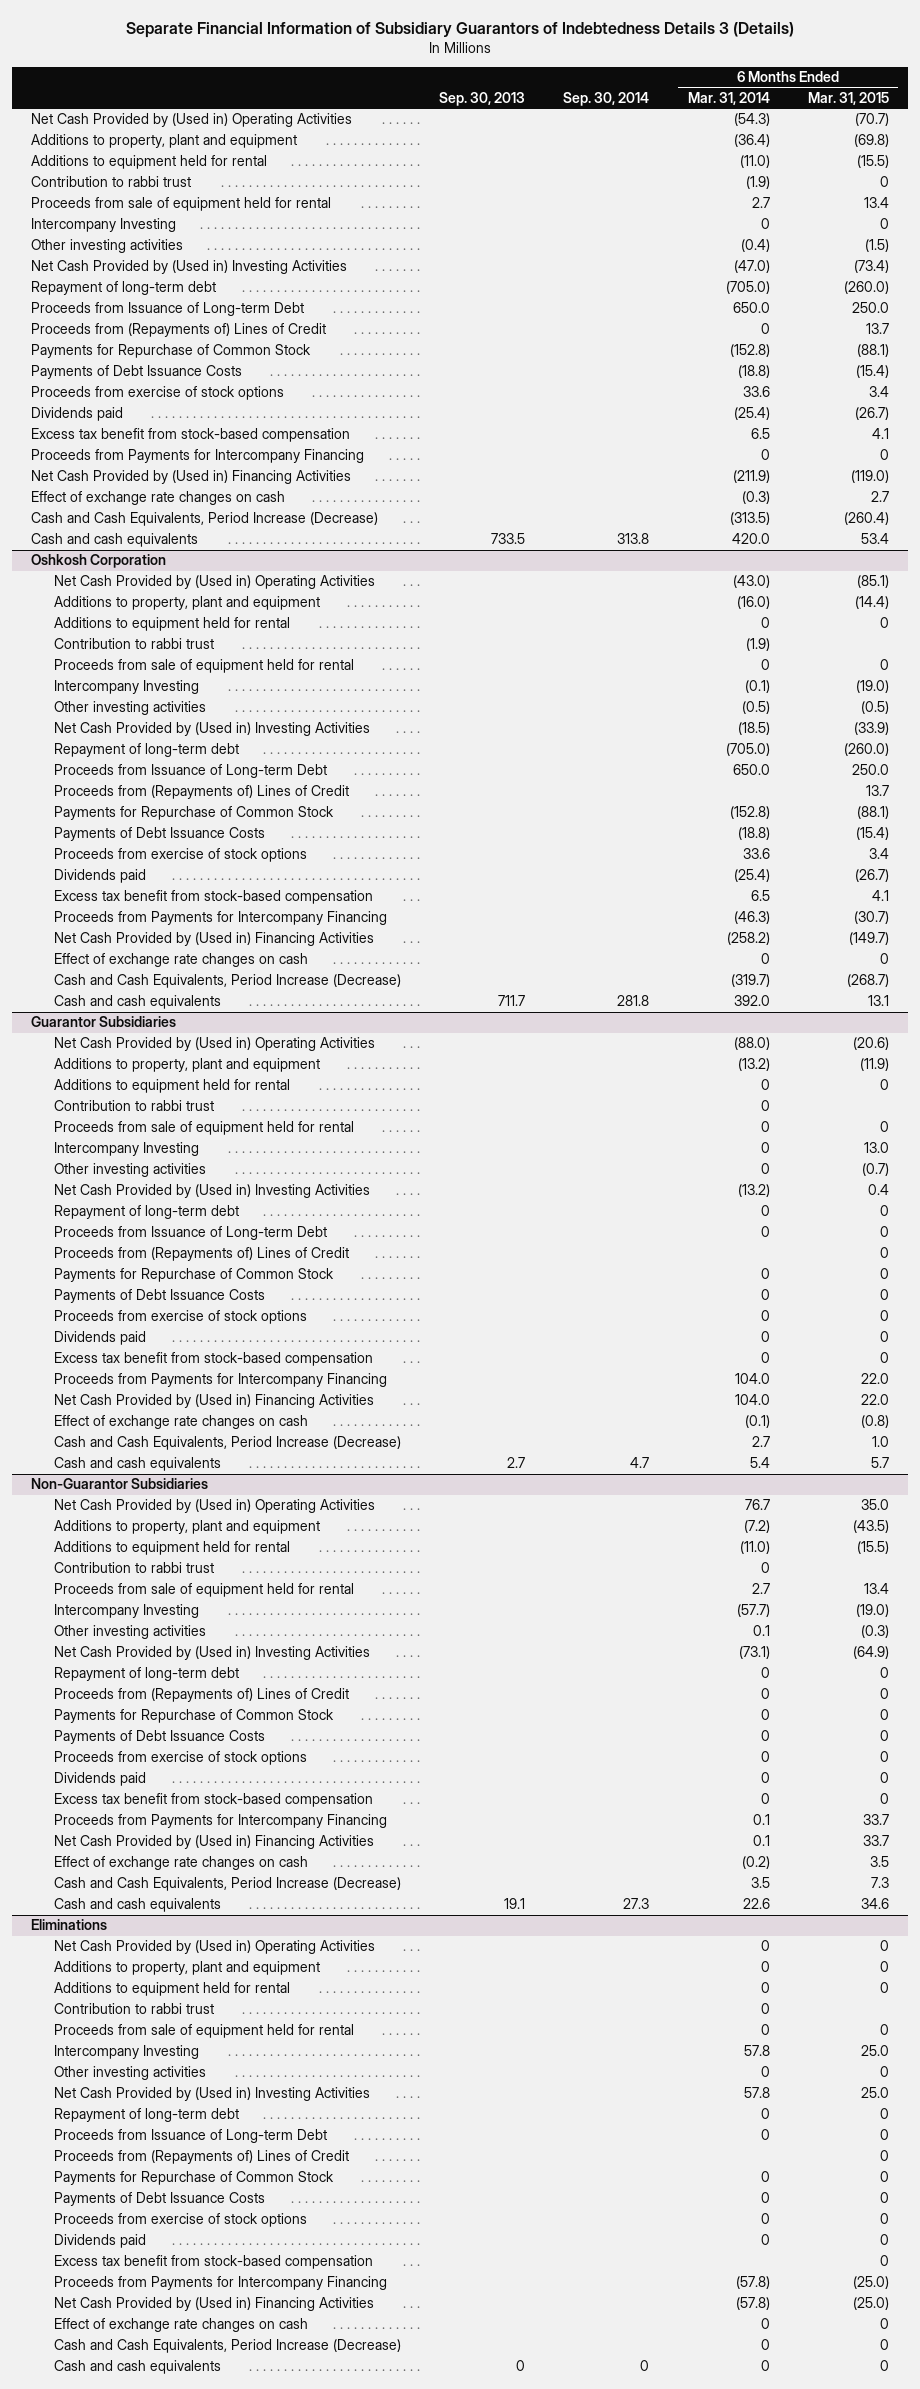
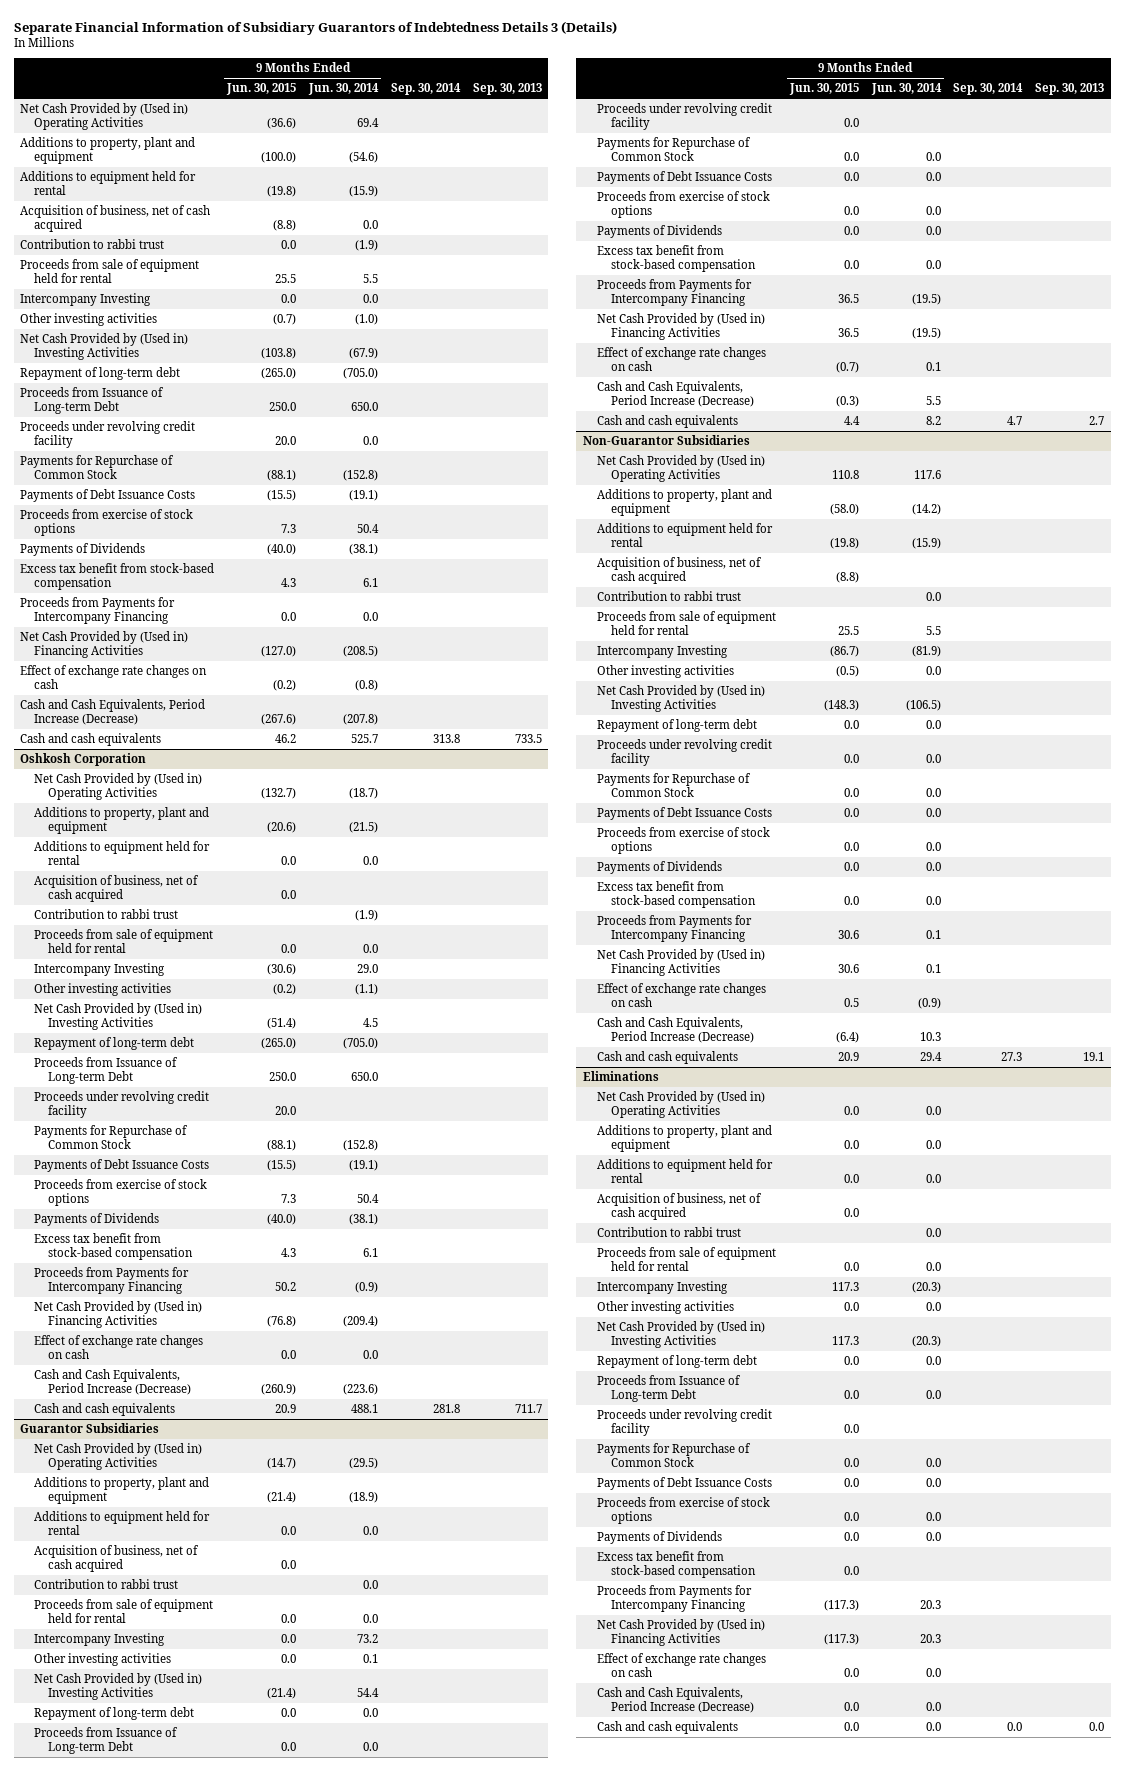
- | Sep. 30, 2013 | Sep. 30, 2014 | 6 Months Ended Mar. 31, 2014 | 6 Months Ended Mar. 31, 2015
+ | 9 Months Ended Jun. 30, 2015 | 9 Months Ended Jun. 30, 2014 | Sep. 30, 2014 | Sep. 30, 2013
+ Acquisition of business, net of cash acquired | (8.8) | 0.0 | |
- Proceeds from (Repayments of) Lines of Credit | | | 0 | 13.7
+ Proceeds under revolving credit facility | 20.0 | 0.0 | |
- Dividends paid | | | (25.4) | (26.7)
+ Payments of Dividends | (40.0) | (38.1) | |
@ Oshkosh Corporation
+ Acquisition of business, net of cash acquired | 0.0 | | |
- Proceeds from (Repayments of) Lines of Credit | | | | 13.7
+ Proceeds under revolving credit facility | 20.0 | | |
- Dividends paid | | | (25.4) | (26.7)
+ Payments of Dividends | (40.0) | (38.1) | |
@ Guarantor Subsidiaries
+ Acquisition of business, net of cash acquired | 0.0 | | |
- Proceeds from (Repayments of) Lines of Credit | | | | 0
+ Proceeds under revolving credit facility | 0.0 | | |
- Dividends paid | | | 0 | 0
+ Payments of Dividends | 0.0 | 0.0 | |
@ Non-Guarantor Subsidiaries
+ Acquisition of business, net of cash acquired | (8.8) | | |
- Proceeds from (Repayments of) Lines of Credit | | | 0 | 0
+ Proceeds under revolving credit facility | 0.0 | 0.0 | |
- Dividends paid | | | 0 | 0
+ Payments of Dividends | 0.0 | 0.0 | |
@ Eliminations
+ Acquisition of business, net of cash acquired | 0.0 | | |
- Proceeds from (Repayments of) Lines of Credit | | | | 0
+ Proceeds under revolving credit facility | 0.0 | | |
- Dividends paid | | | 0 | 0
+ Payments of Dividends | 0.0 | 0.0 | |
- Cash and cash equivalents | 0 | 0 | 0 | 0
+ Cash and cash equivalents | 0.0 | 0.0 | 0.0 | 0.0

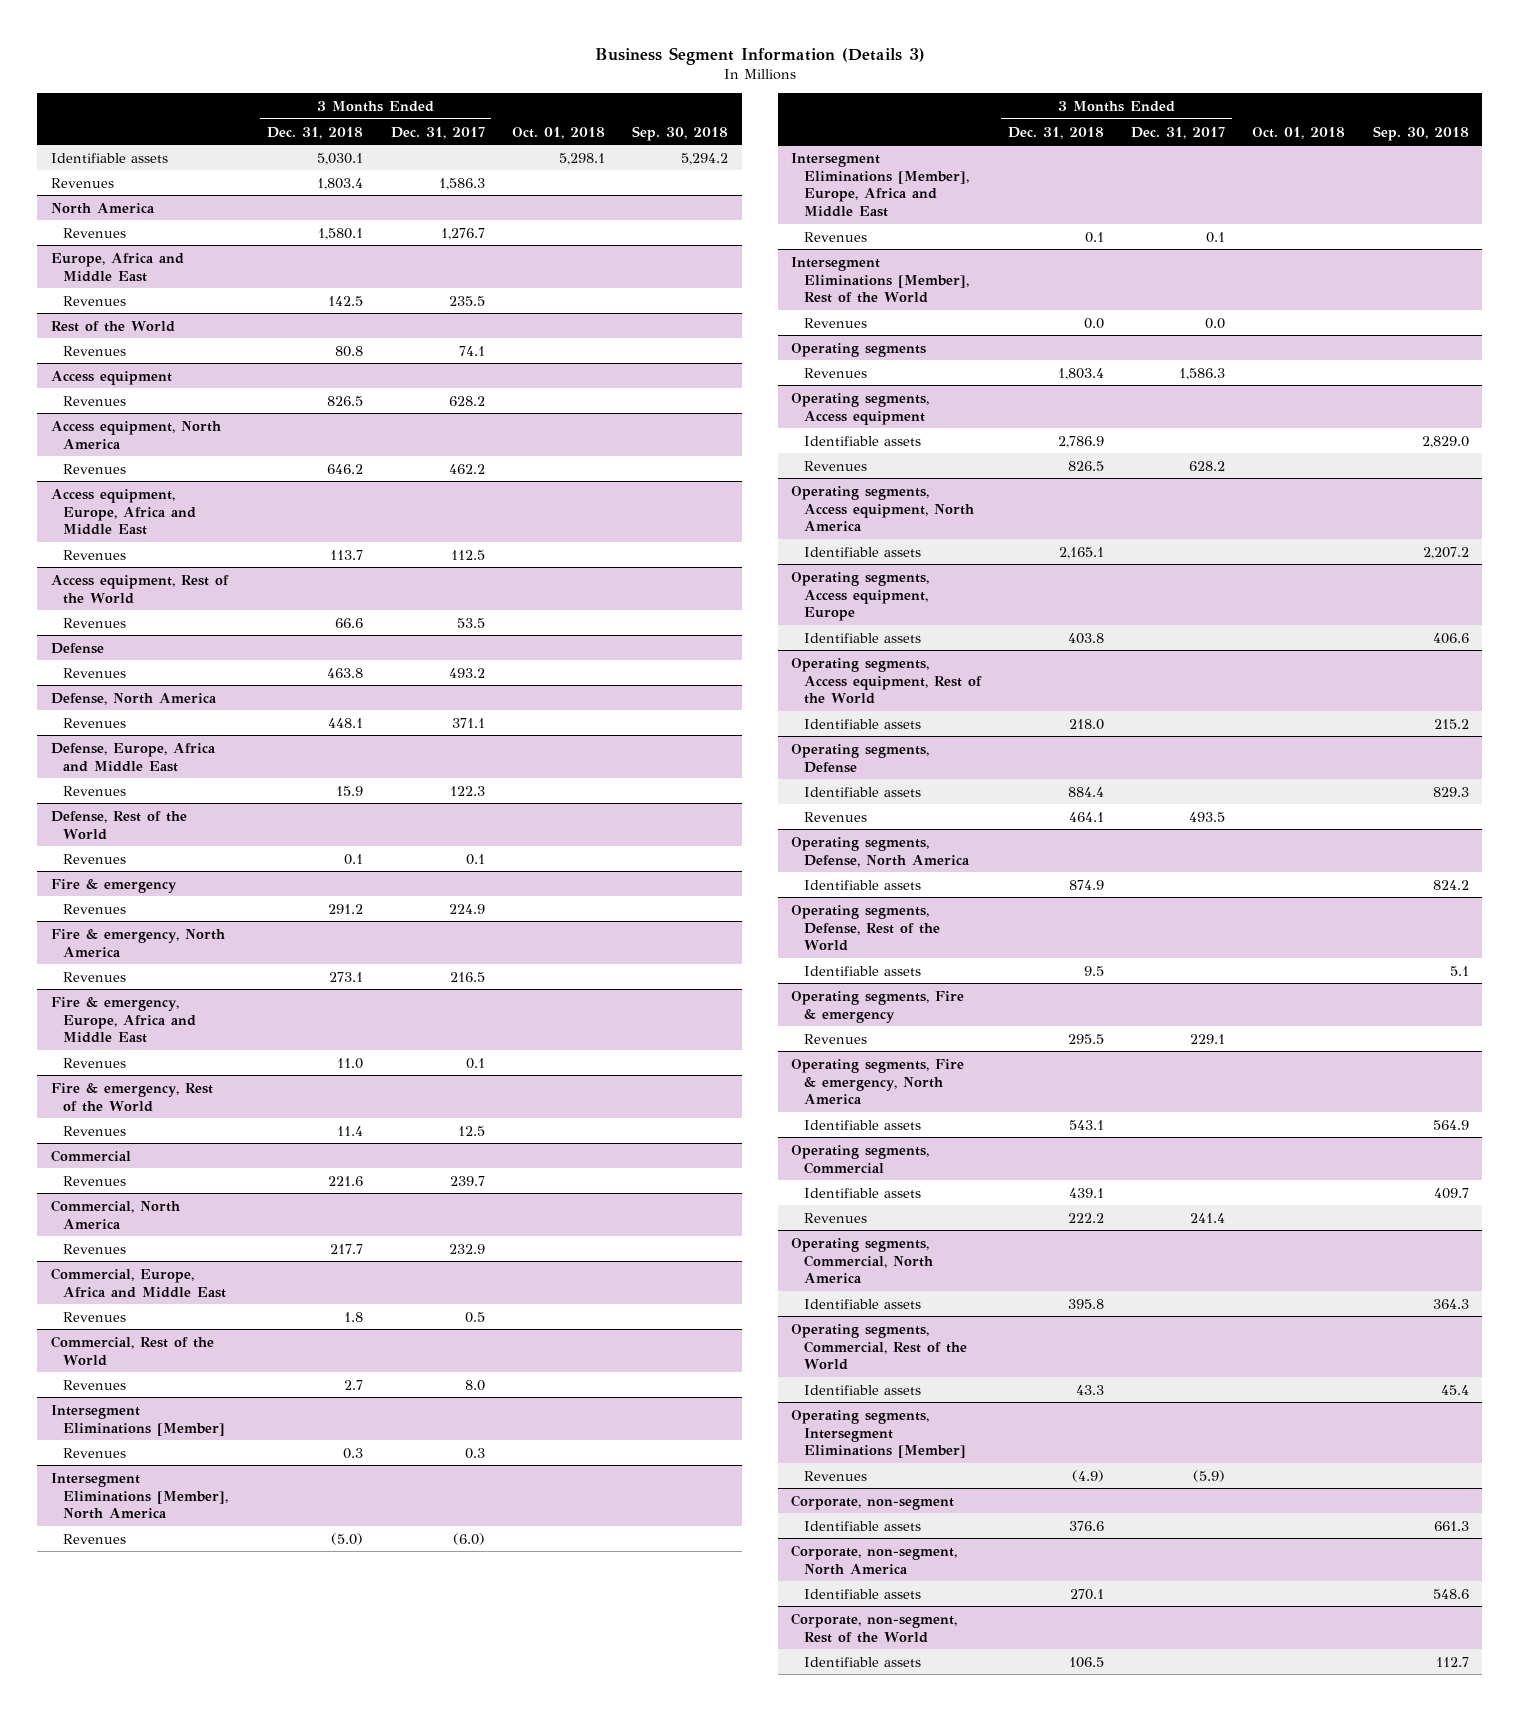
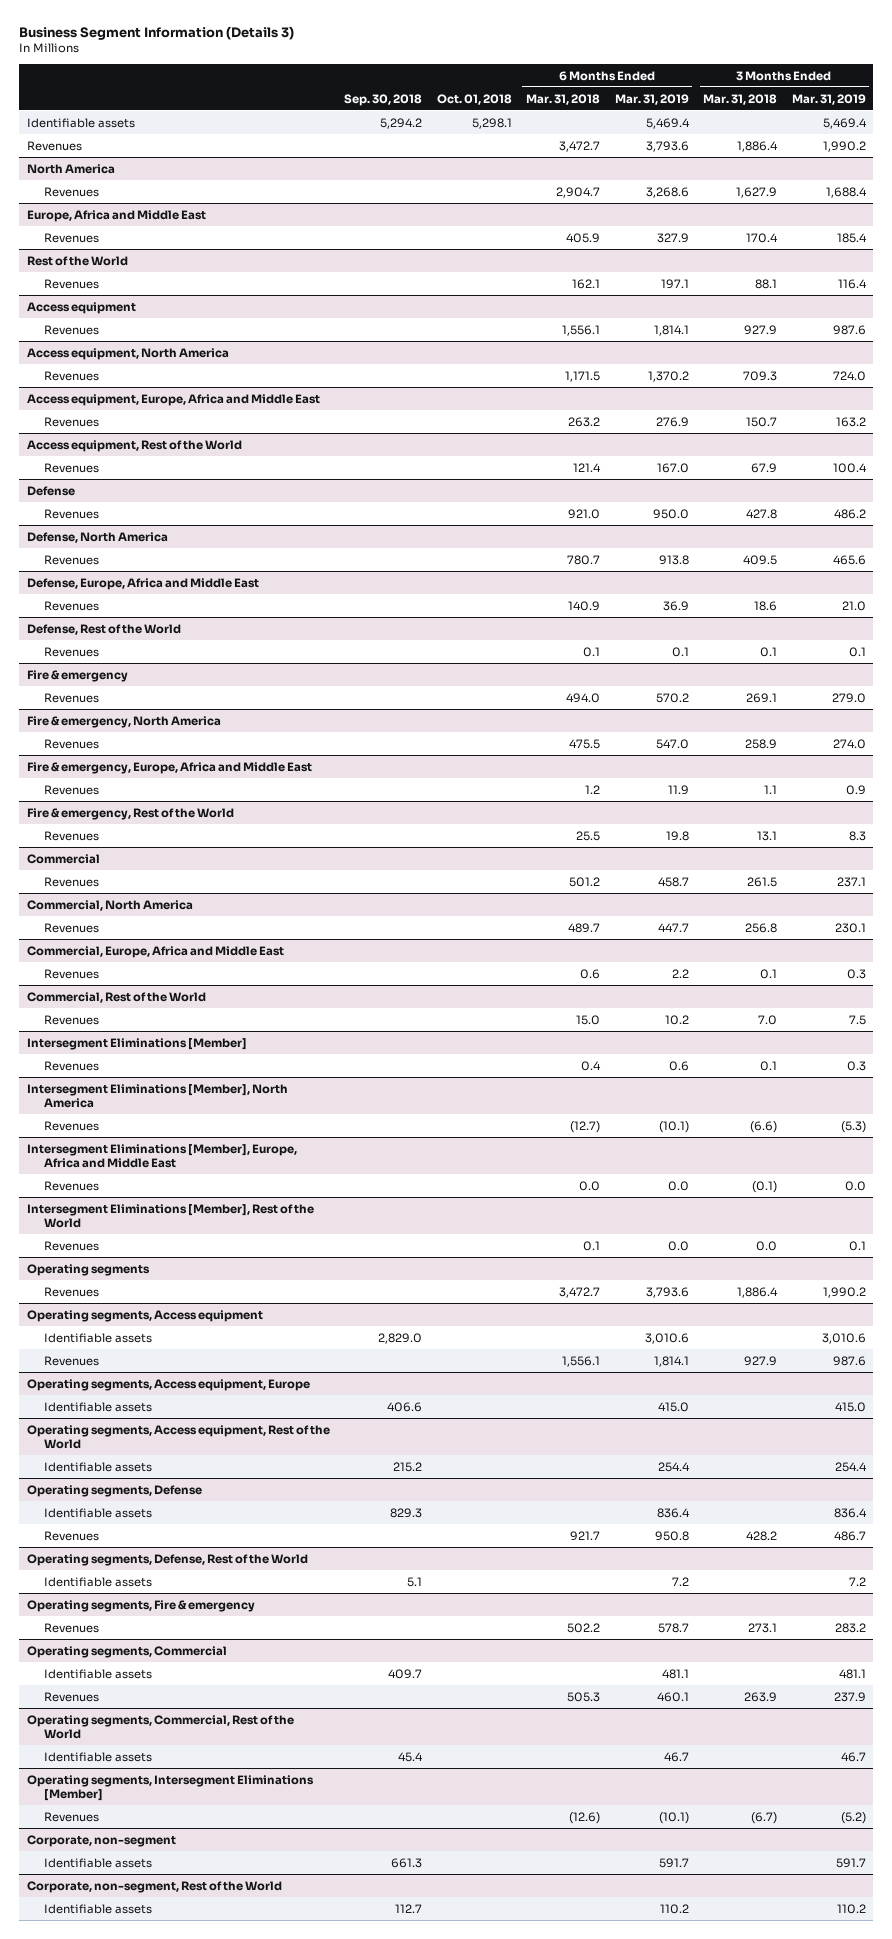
- | 3 Months Ended Dec. 31, 2018 | 3 Months Ended Dec. 31, 2017 | Oct. 01, 2018 | Sep. 30, 2018
+ | Sep. 30, 2018 | Oct. 01, 2018 | 6 Months Ended Mar. 31, 2018 | 6 Months Ended Mar. 31, 2019 | 3 Months Ended Mar. 31, 2018 | 3 Months Ended Mar. 31, 2019
- Operating segments, Access equipment, North America
- Identifiable assets | 2,165.1 | | | 2,207.2
- Operating segments, Defense, North America
- Identifiable assets | 874.9 | | | 824.2
- Operating segments, Fire & emergency, North America
- Identifiable assets | 543.1 | | | 564.9
- Operating segments, Commercial, North America
- Identifiable assets | 395.8 | | | 364.3
- Corporate, non-segment, North America
- Identifiable assets | 270.1 | | | 548.6

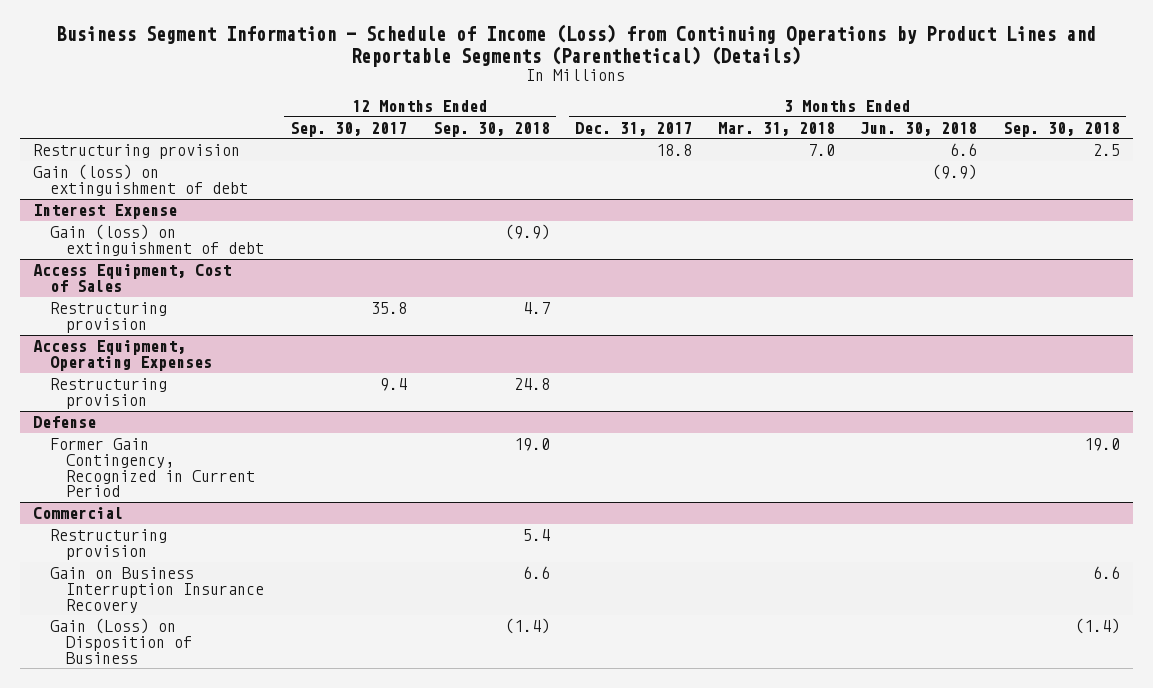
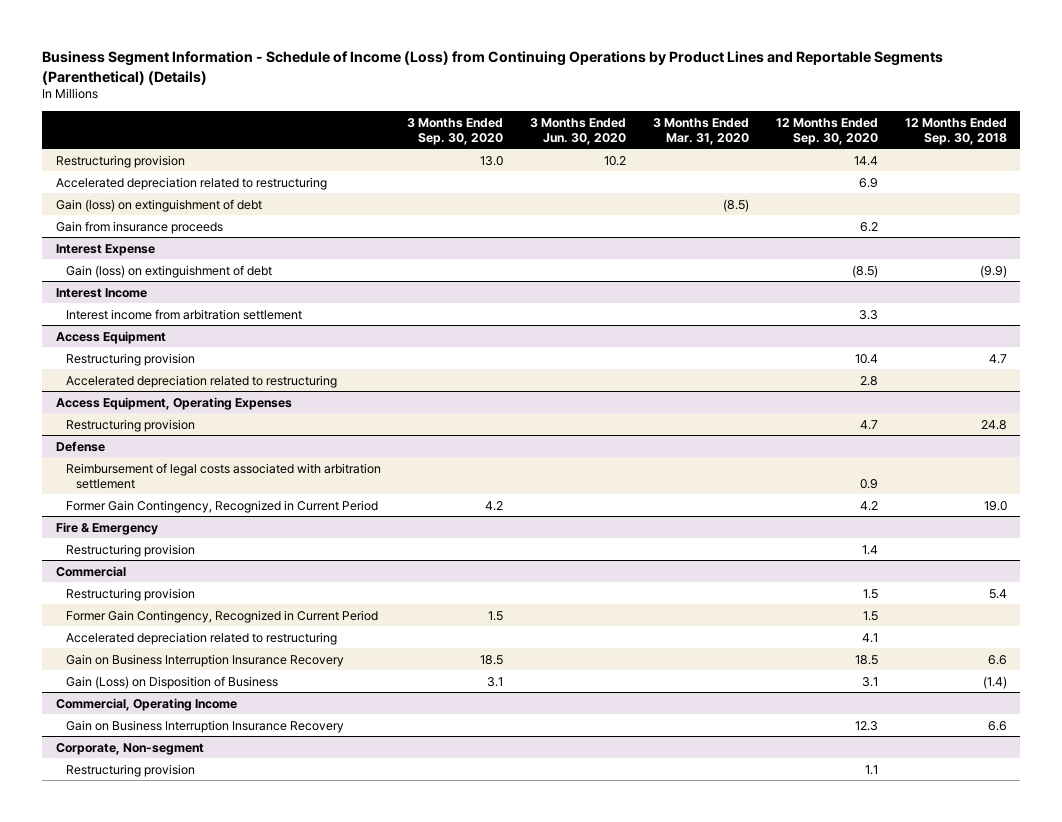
- | 12 Months Ended Sep. 30, 2017 | 12 Months Ended Sep. 30, 2018 | 3 Months Ended Dec. 31, 2017 | 3 Months Ended Mar. 31, 2018 | 3 Months Ended Jun. 30, 2018 | 3 Months Ended Sep. 30, 2018
+ | 3 Months Ended Sep. 30, 2020 | 3 Months Ended Jun. 30, 2020 | 3 Months Ended Mar. 31, 2020 | 12 Months Ended Sep. 30, 2020 | 12 Months Ended Sep. 30, 2018
+ Accelerated depreciation related to restructuring | | | | 6.9 |
+ Gain from insurance proceeds | | | | 6.2 |
- Access Equipment, Cost of Sales
+ Interest Income
+ Interest income from arbitration settlement | | | | 3.3 |
+ Access Equipment
+ Accelerated depreciation related to restructuring | | | | 2.8 |
@ Defense
+ Reimbursement of legal costs associated with arbitration settlement | | | | 0.9 |
+ Fire & Emergency
+ Restructuring provision | | | | 1.4 |
@ Commercial
+ Former Gain Contingency, Recognized in Current Period | 1.5 | | | 1.5 |
+ Accelerated depreciation related to restructuring | | | | 4.1 |
+ Commercial, Operating Income
+ Gain on Business Interruption Insurance Recovery | | | | 12.3 | 6.6
+ Corporate, Non-segment
+ Restructuring provision | | | | 1.1 |

